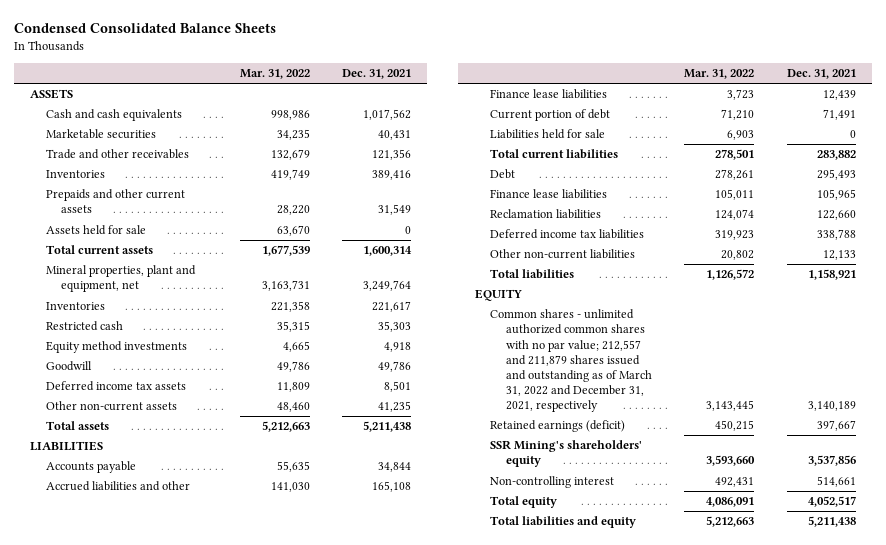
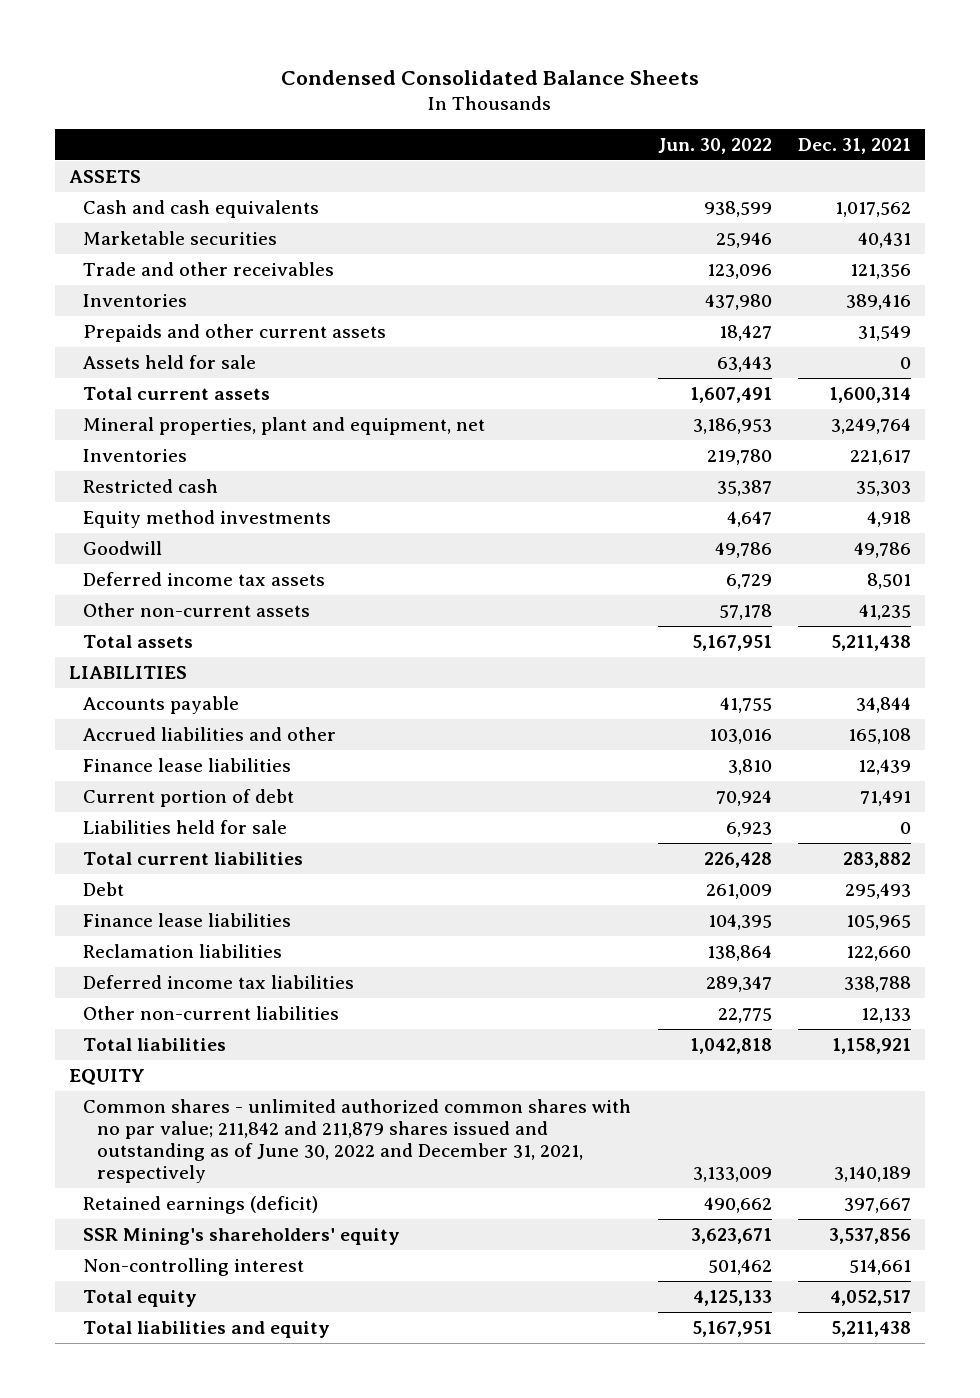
- | Mar. 31, 2022 | Dec. 31, 2021
+ | Jun. 30, 2022 | Dec. 31, 2021
- Common shares - unlimited authorized common shares with no par value; 212,557 and 211,879 shares issued and outstanding as of March 31, 2022 and December 31, 2021, respectively | 3,143,445 | 3,140,189
+ Common shares - unlimited authorized common shares with no par value; 211,842 and 211,879 shares issued and outstanding as of June 30, 2022 and December 31, 2021, respectively | 3,133,009 | 3,140,189

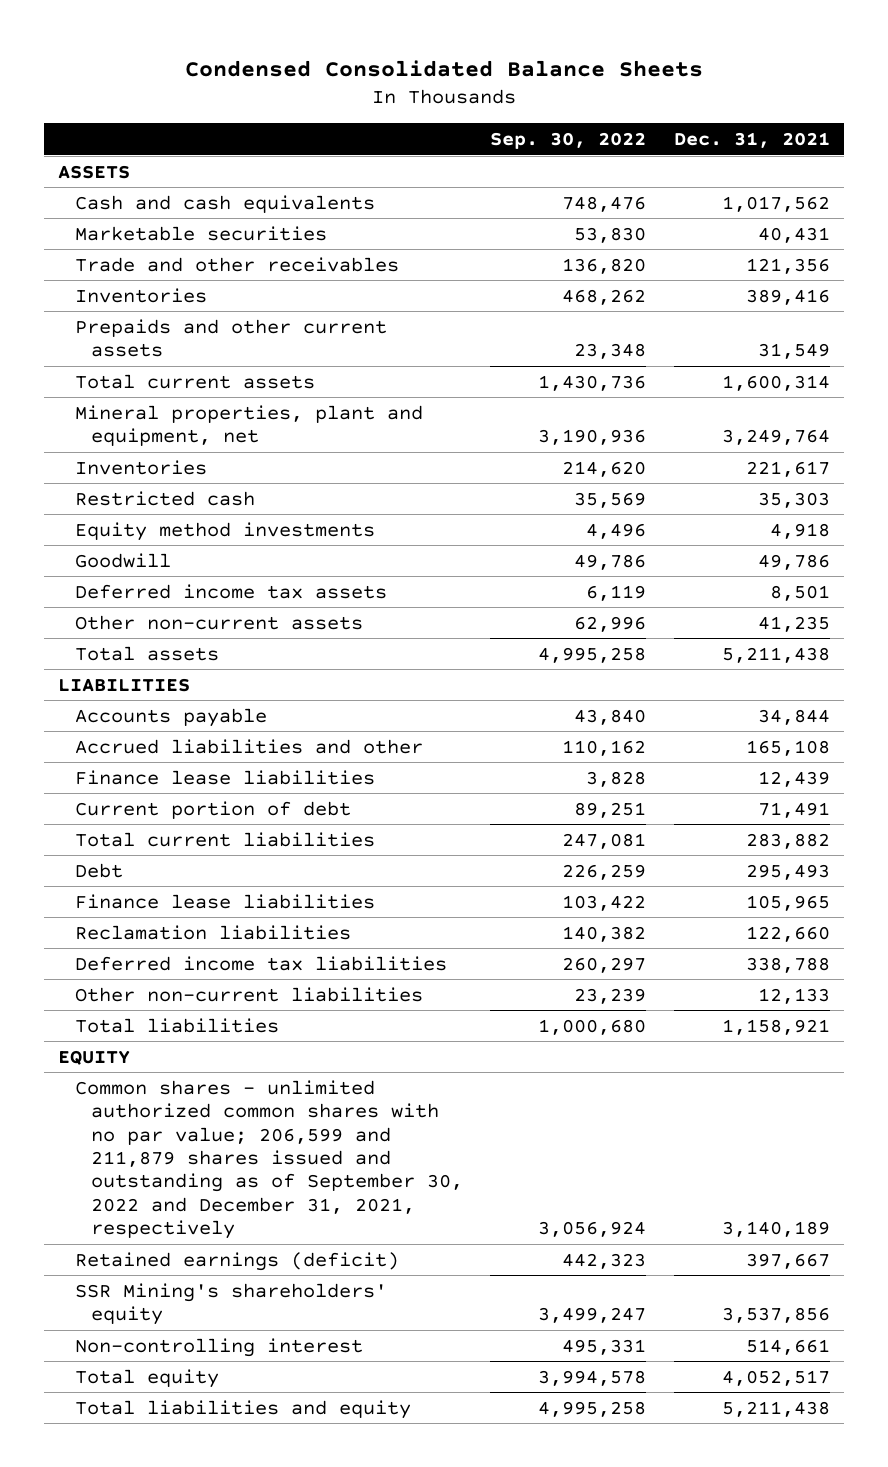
- | Jun. 30, 2022 | Dec. 31, 2021
+ | Sep. 30, 2022 | Dec. 31, 2021
- Assets held for sale | 63,443 | 0
- Liabilities held for sale | 6,923 | 0
- Common shares - unlimited authorized common shares with no par value; 211,842 and 211,879 shares issued and outstanding as of June 30, 2022 and December 31, 2021, respectively | 3,133,009 | 3,140,189
+ Common shares - unlimited authorized common shares with no par value; 206,599 and 211,879 shares issued and outstanding as of September 30, 2022 and December 31, 2021, respectively | 3,056,924 | 3,140,189

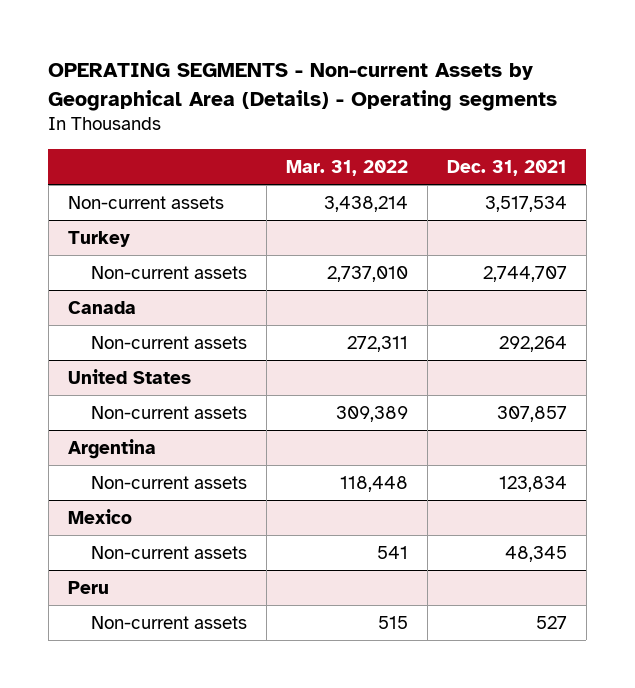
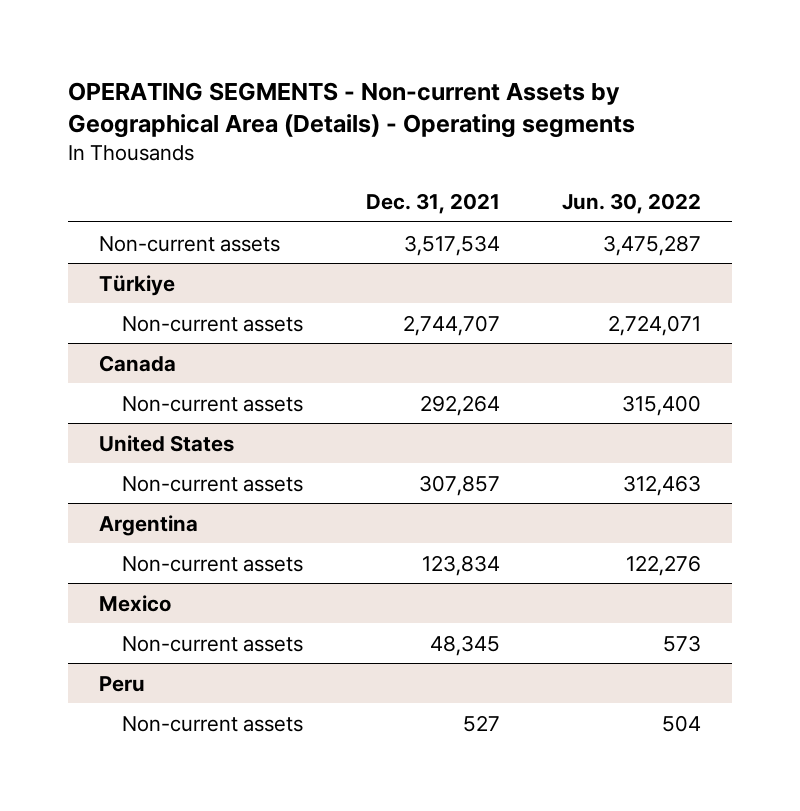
- | Mar. 31, 2022 | Dec. 31, 2021
+ | Dec. 31, 2021 | Jun. 30, 2022
- Turkey
+ Türkiye

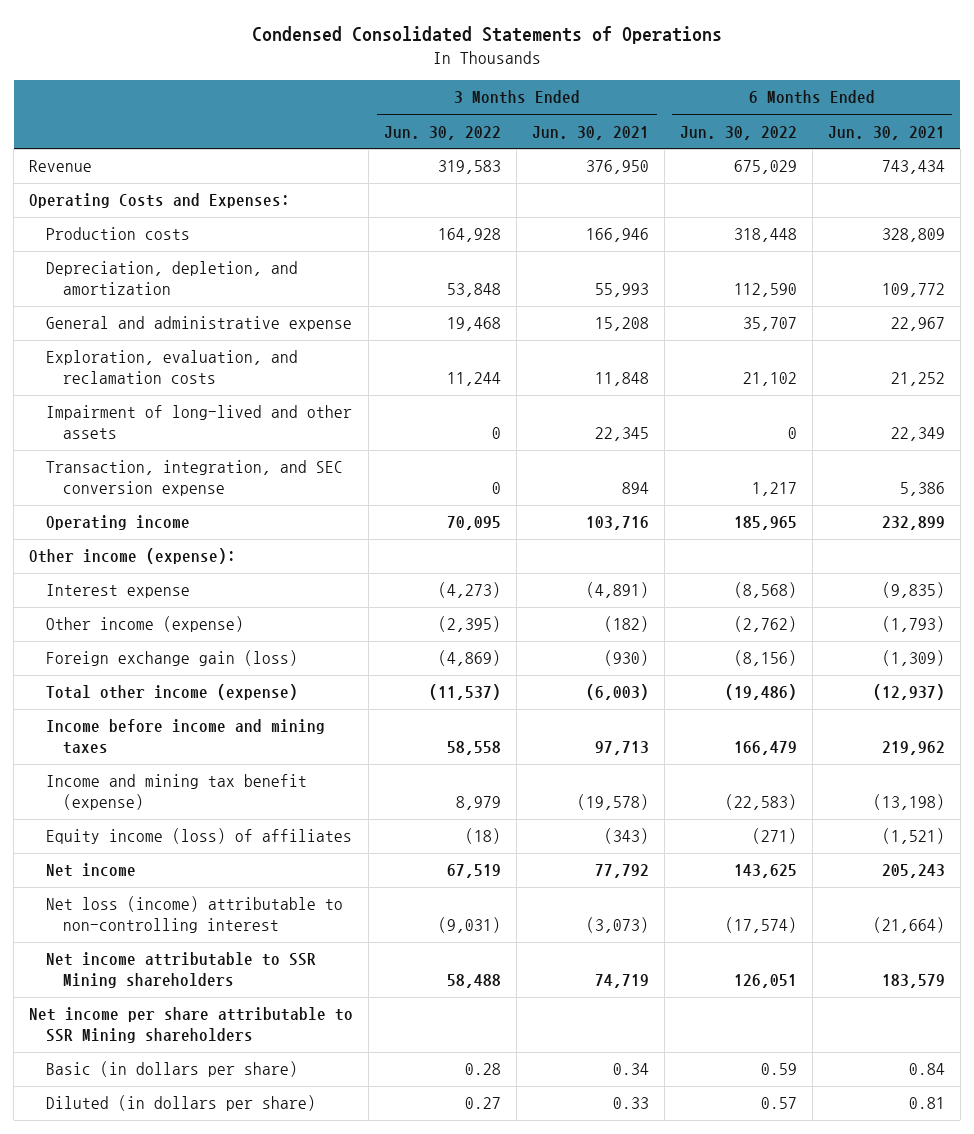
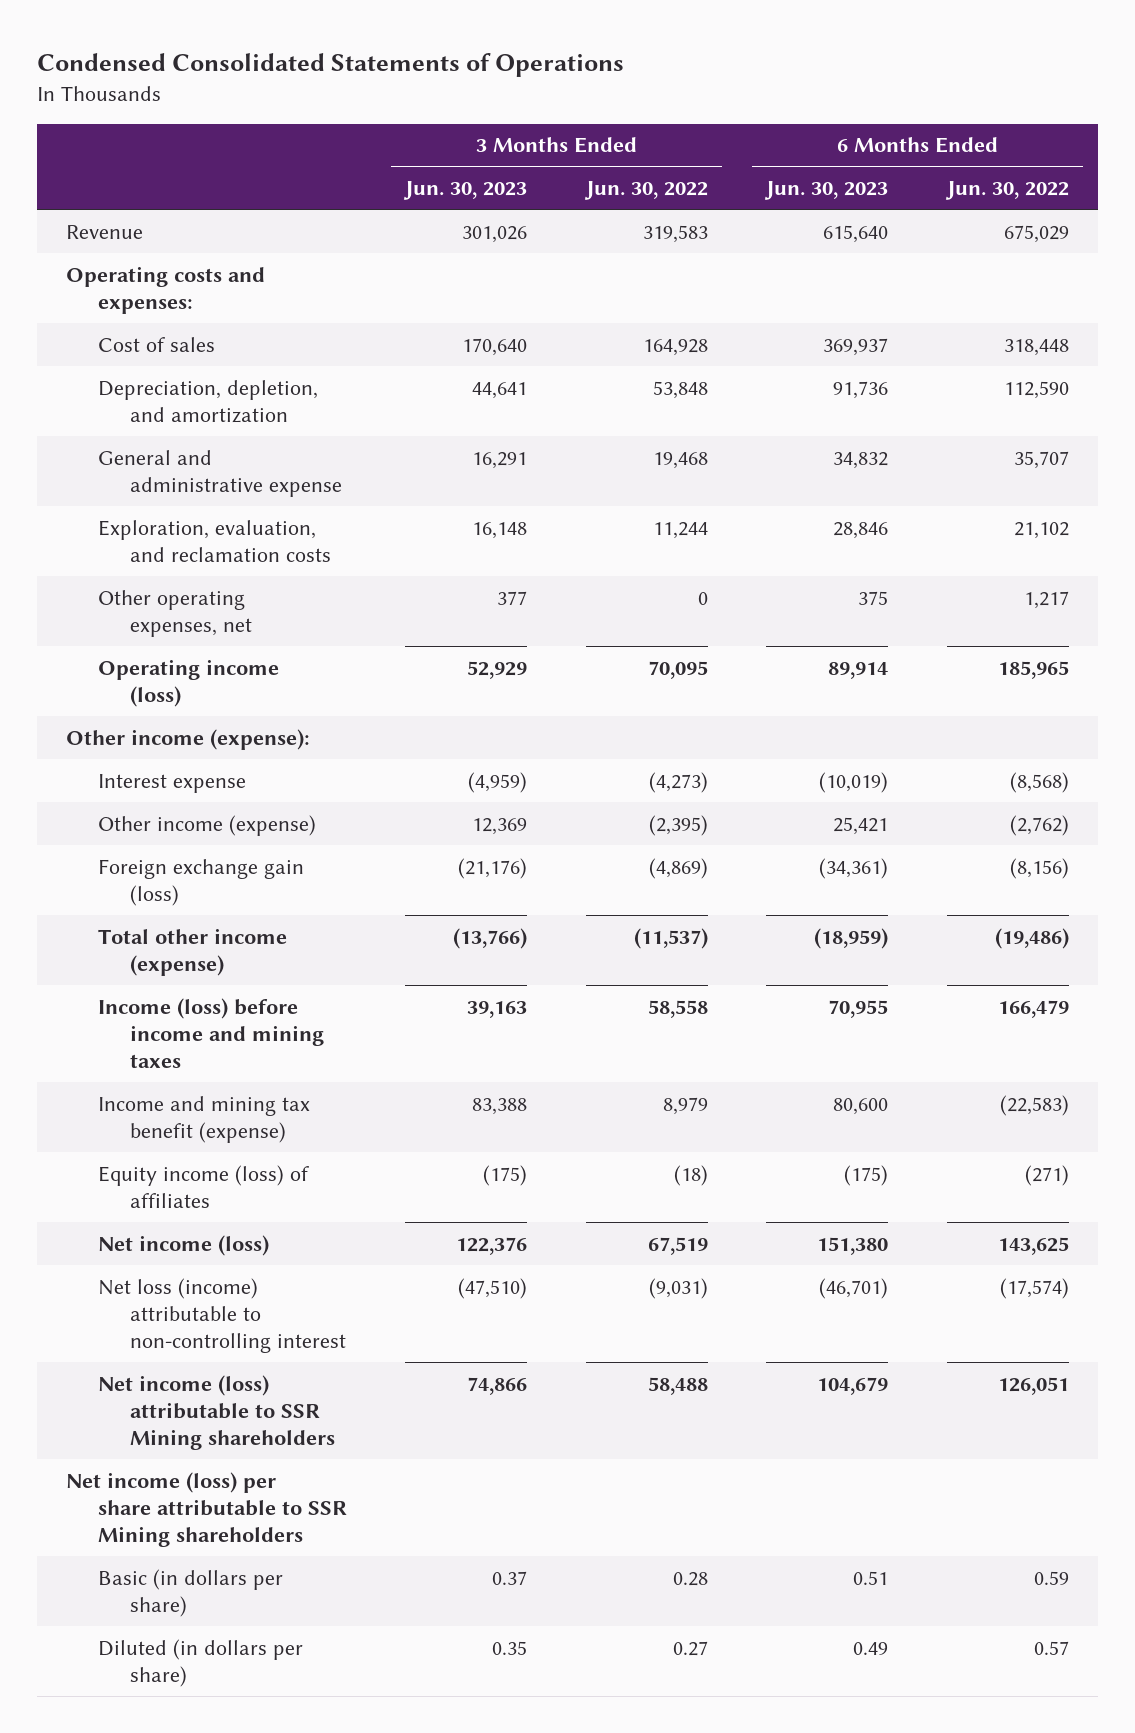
- | 3 Months Ended Jun. 30, 2022 | 3 Months Ended Jun. 30, 2021 | 6 Months Ended Jun. 30, 2022 | 6 Months Ended Jun. 30, 2021
+ | 3 Months Ended Jun. 30, 2023 | 3 Months Ended Jun. 30, 2022 | 6 Months Ended Jun. 30, 2023 | 6 Months Ended Jun. 30, 2022
- Operating Costs and Expenses:
- Production costs | 164,928 | 166,946 | 318,448 | 328,809
+ Operating costs and expenses:
+ Cost of sales | 170,640 | 164,928 | 369,937 | 318,448
- Impairment of long-lived and other assets | 0 | 22,345 | 0 | 22,349
- Transaction, integration, and SEC conversion expense | 0 | 894 | 1,217 | 5,386
- Operating income | 70,095 | 103,716 | 185,965 | 232,899
+ Other operating expenses, net | 377 | 0 | 375 | 1,217
+ Operating income (loss) | 52,929 | 70,095 | 89,914 | 185,965
- Income before income and mining taxes | 58,558 | 97,713 | 166,479 | 219,962
+ Income (loss) before income and mining taxes | 39,163 | 58,558 | 70,955 | 166,479
- Net income | 67,519 | 77,792 | 143,625 | 205,243
+ Net income (loss) | 122,376 | 67,519 | 151,380 | 143,625
- Net income attributable to SSR Mining shareholders | 58,488 | 74,719 | 126,051 | 183,579
- Net income per share attributable to SSR Mining shareholders
+ Net income (loss) attributable to SSR Mining shareholders | 74,866 | 58,488 | 104,679 | 126,051
+ Net income (loss) per share attributable to SSR Mining shareholders

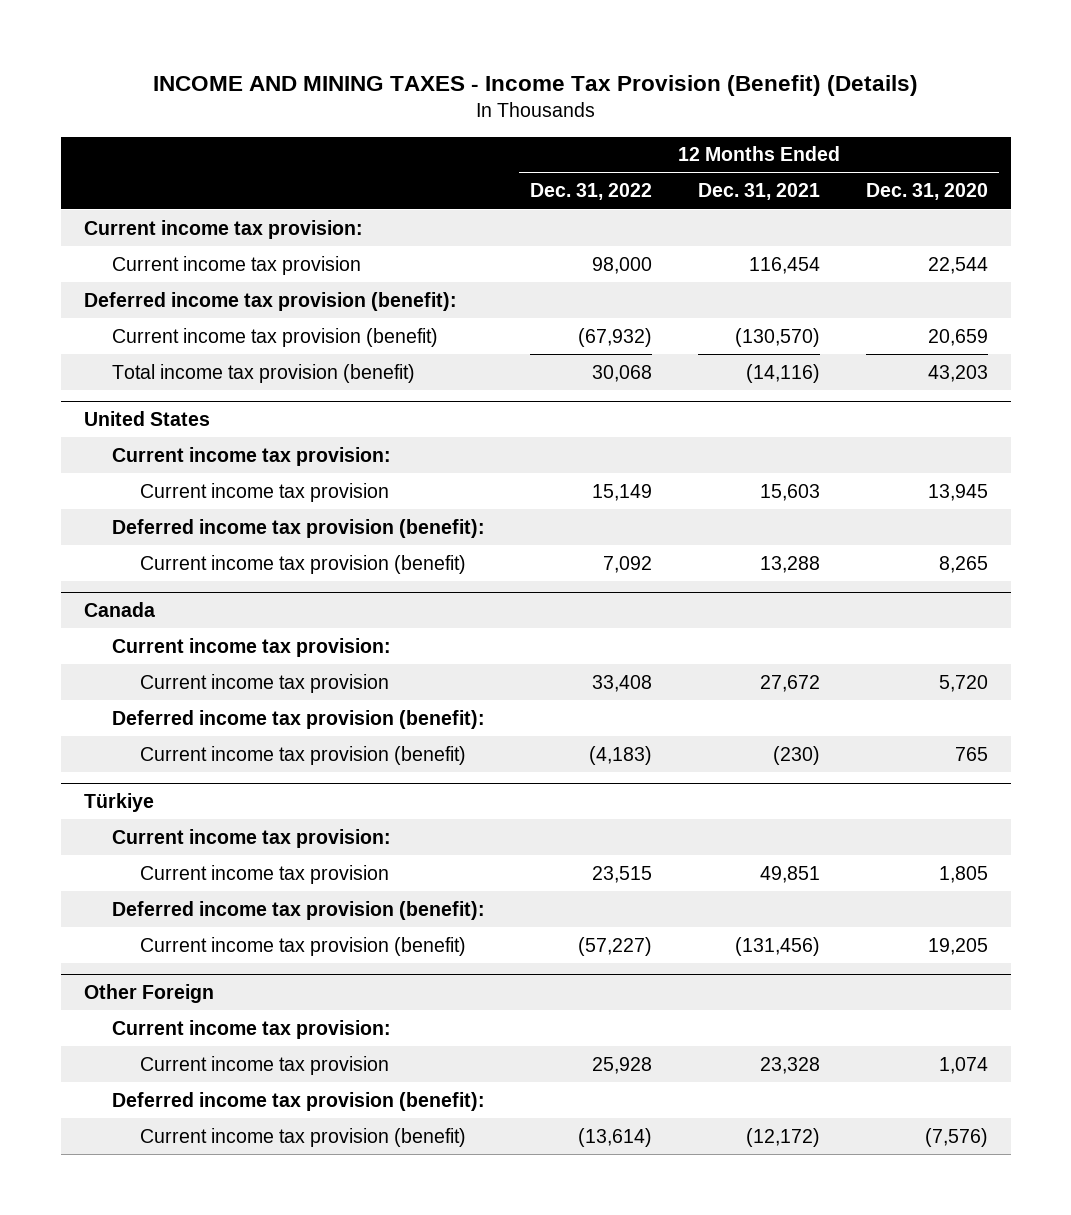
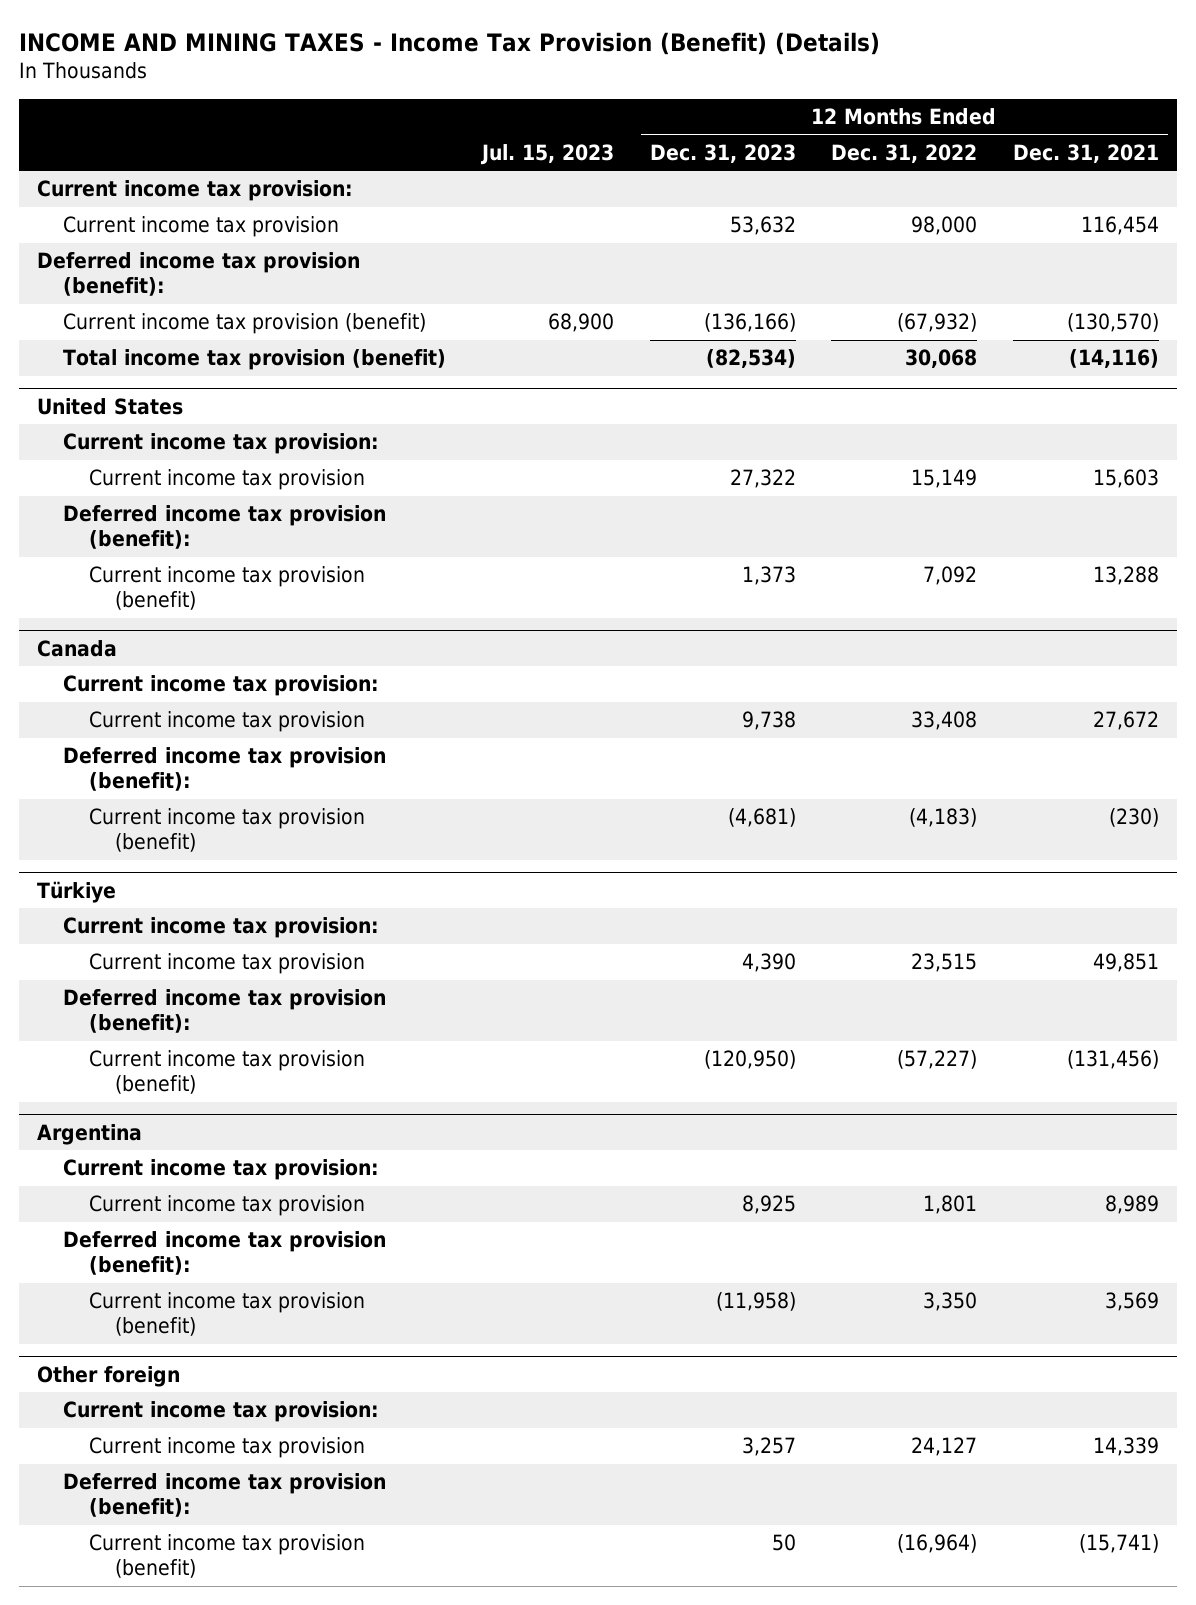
- | 12 Months Ended Dec. 31, 2022 | 12 Months Ended Dec. 31, 2021 | 12 Months Ended Dec. 31, 2020
+ | Jul. 15, 2023 | 12 Months Ended Dec. 31, 2023 | 12 Months Ended Dec. 31, 2022 | 12 Months Ended Dec. 31, 2021
- Other Foreign
+ Argentina
- Current income tax provision | 25,928 | 23,328 | 1,074
+ Current income tax provision | | 8,925 | 1,801 | 8,989
- Current income tax provision (benefit) | (13,614) | (12,172) | (7,576)
+ Current income tax provision (benefit) | | (11,958) | 3,350 | 3,569
+ Other foreign
+ Current income tax provision:
+ Current income tax provision | | 3,257 | 24,127 | 14,339
+ Deferred income tax provision (benefit):
+ Current income tax provision (benefit) | | 50 | (16,964) | (15,741)

